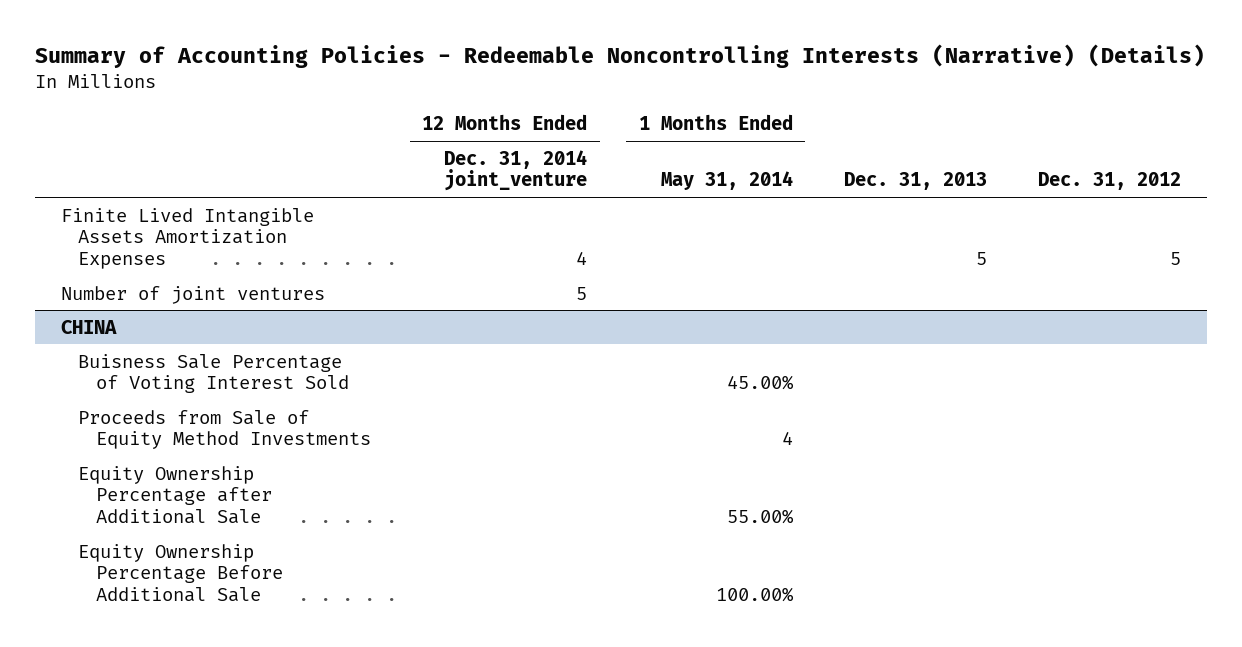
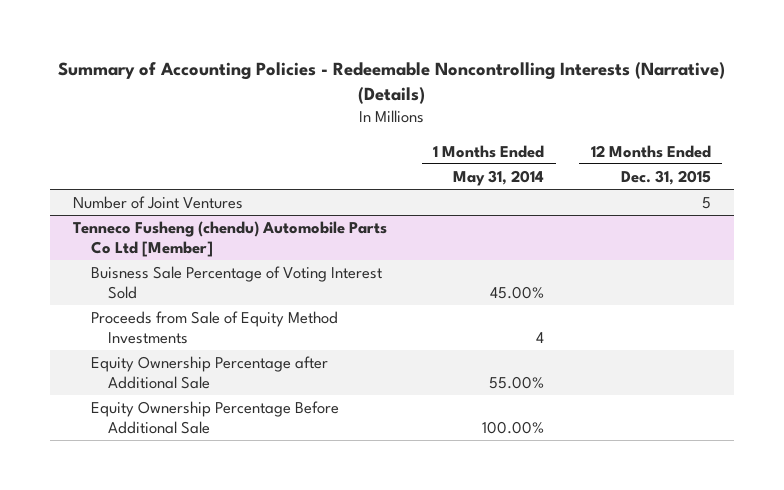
- | 12 Months Ended Dec. 31, 2014 joint_venture | 1 Months Ended May 31, 2014 | Dec. 31, 2013 | Dec. 31, 2012
+ | 1 Months Ended May 31, 2014 | 12 Months Ended Dec. 31, 2015
- Finite Lived Intangible Assets Amortization Expenses | 4 | | 5 | 5
- Number of joint ventures | 5 | | |
- CHINA
+ Number of Joint Ventures | | 5
+ Tenneco Fusheng (chendu) Automobile Parts Co Ltd [Member]

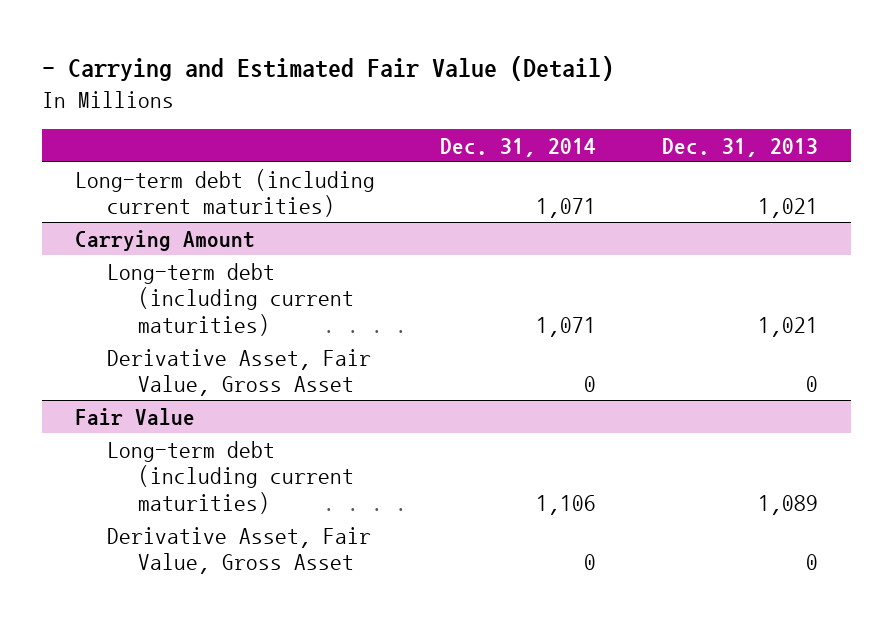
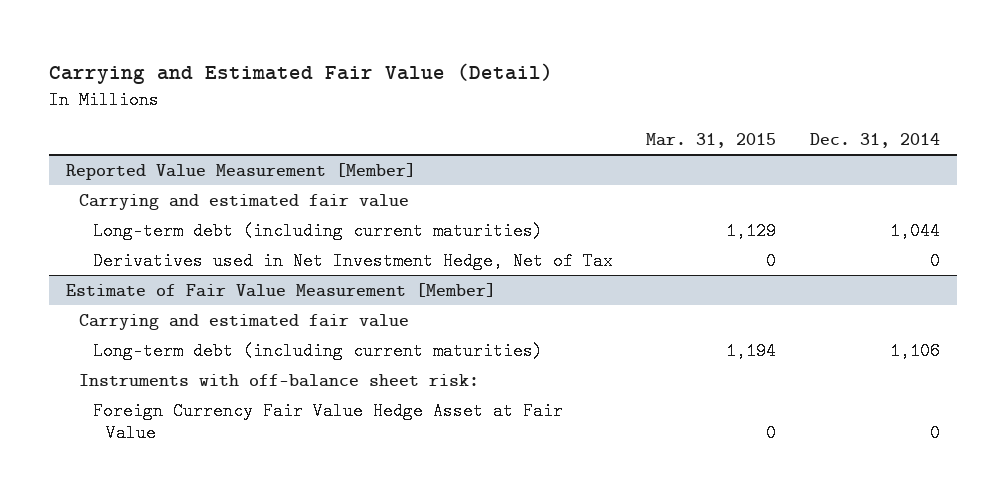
- - Carrying and Estimated Fair Value (Detail)
+ Carrying and Estimated Fair Value (Detail)
- | Dec. 31, 2014 | Dec. 31, 2013
+ | Mar. 31, 2015 | Dec. 31, 2014
- Long-term debt (including current maturities) | 1,071 | 1,021
- Carrying Amount
- Long-term debt (including current maturities) | 1,071 | 1,021
- Derivative Asset, Fair Value, Gross Asset | 0 | 0
- Fair Value
+ Reported Value Measurement [Member]
+ Carrying and estimated fair value
+ Long-term debt (including current maturities) | 1,129 | 1,044
+ Derivatives used in Net Investment Hedge, Net of Tax | 0 | 0
+ Estimate of Fair Value Measurement [Member]
+ Carrying and estimated fair value
- Derivative Asset, Fair Value, Gross Asset | 0 | 0
+ Instruments with off-balance sheet risk:
+ Foreign Currency Fair Value Hedge Asset at Fair Value | 0 | 0

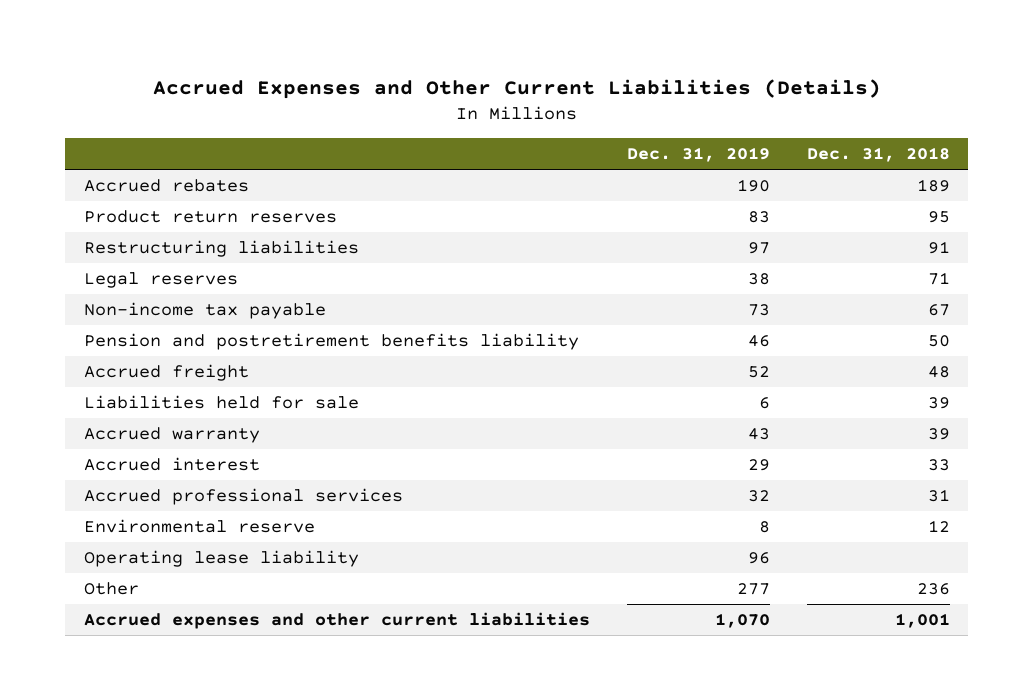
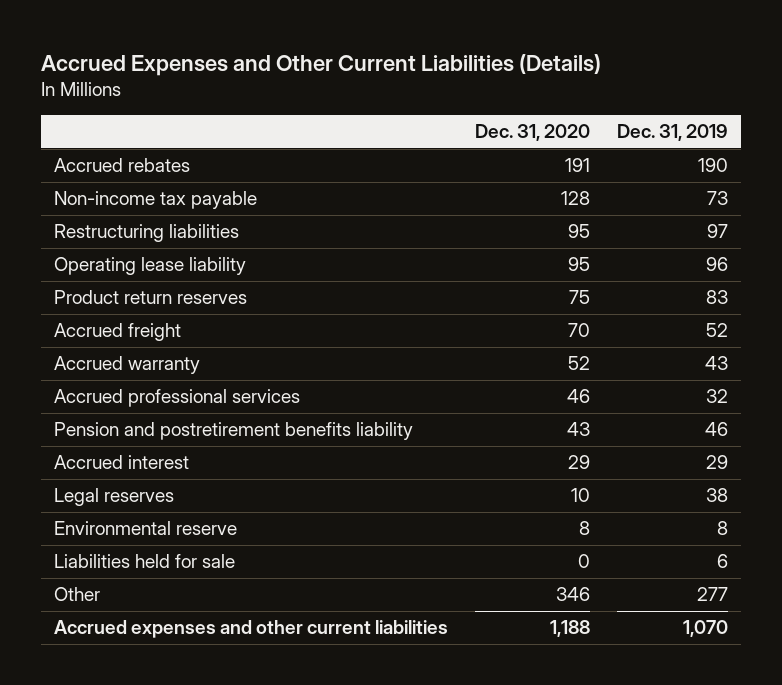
- | Dec. 31, 2019 | Dec. 31, 2018
+ | Dec. 31, 2020 | Dec. 31, 2019
moved down: Restructuring liabilities | 95 | 97
moved up: Operating lease liability | 95 | 96
moved down: Product return reserves | 75 | 83
moved down: Pension and postretirement benefits liability | 43 | 46
moved down: Accrued interest | 29 | 29
moved down: Legal reserves | 10 | 38
moved down: Liabilities held for sale | 0 | 6

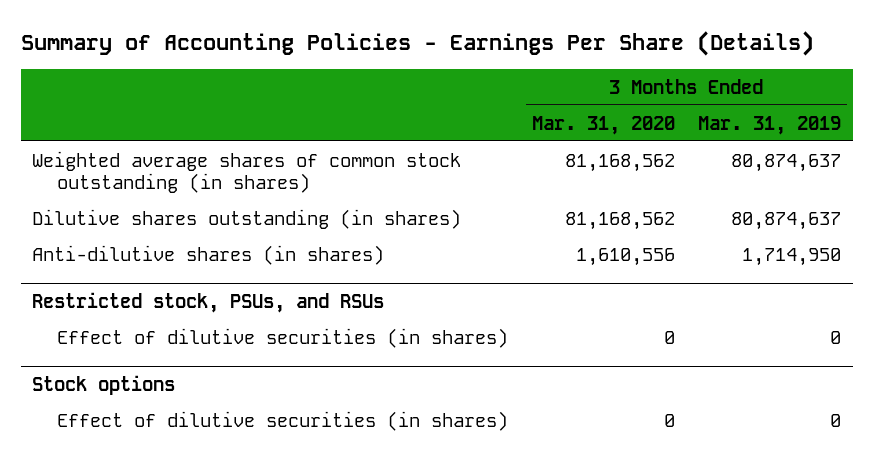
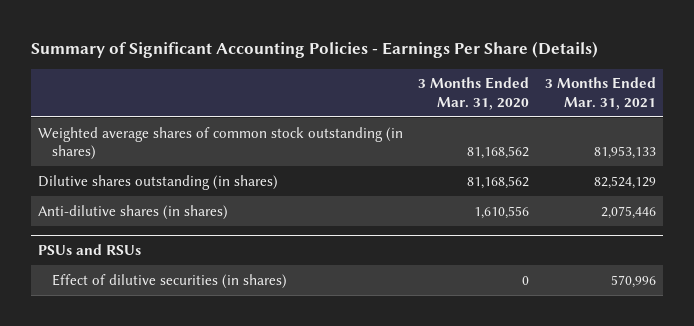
- Summary of Accounting Policies - Earnings Per Share (Details)
+ Summary of Significant Accounting Policies - Earnings Per Share (Details)
- | 3 Months Ended Mar. 31, 2020 | 3 Months Ended Mar. 31, 2019
+ | 3 Months Ended Mar. 31, 2020 | 3 Months Ended Mar. 31, 2021
- Restricted stock, PSUs, and RSUs
- Effect of dilutive securities (in shares) | 0 | 0
- Stock options
+ PSUs and RSUs

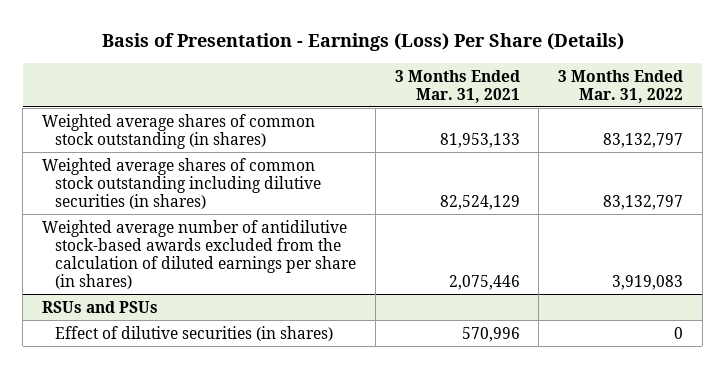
- Summary of Significant Accounting Policies - Earnings Per Share (Details)
+ Basis of Presentation - Earnings (Loss) Per Share (Details)
- | 3 Months Ended Mar. 31, 2020 | 3 Months Ended Mar. 31, 2021
+ | 3 Months Ended Mar. 31, 2021 | 3 Months Ended Mar. 31, 2022
- Dilutive shares outstanding (in shares) | 81,168,562 | 82,524,129
- Anti-dilutive shares (in shares) | 1,610,556 | 2,075,446
- PSUs and RSUs
+ Weighted average shares of common stock outstanding including dilutive securities (in shares) | 82,524,129 | 83,132,797
+ Weighted average number of antidilutive stock-based awards excluded from the calculation of diluted earnings per share (in shares) | 2,075,446 | 3,919,083
+ RSUs and PSUs

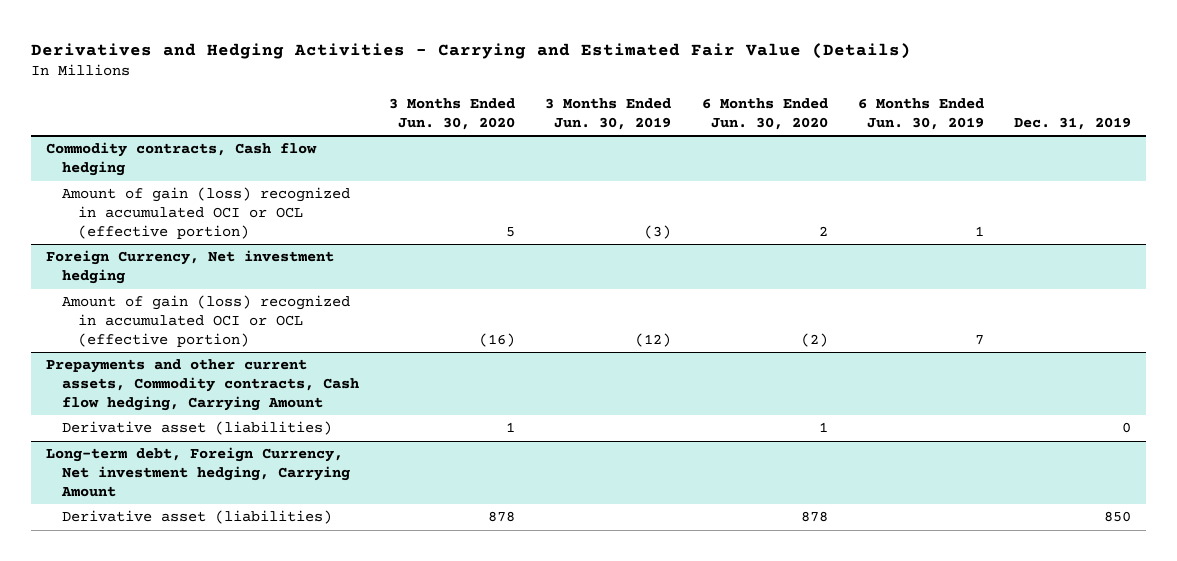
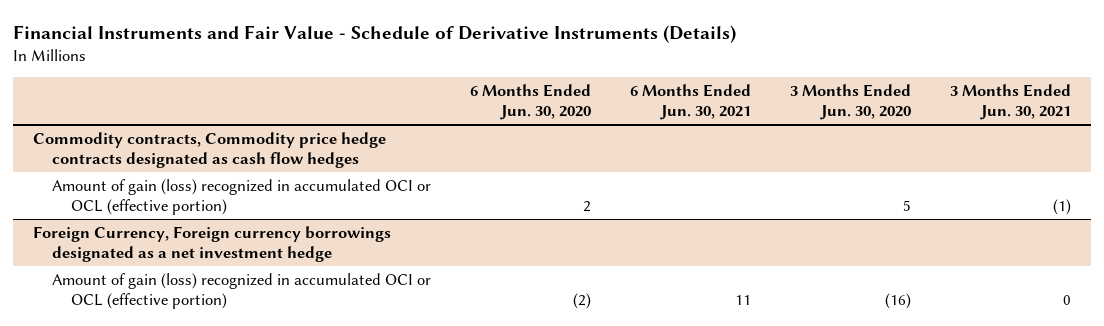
- Derivatives and Hedging Activities - Carrying and Estimated Fair Value (Details)
+ Financial Instruments and Fair Value - Schedule of Derivative Instruments (Details)
- | 3 Months Ended Jun. 30, 2020 | 3 Months Ended Jun. 30, 2019 | 6 Months Ended Jun. 30, 2020 | 6 Months Ended Jun. 30, 2019 | Dec. 31, 2019
+ | 6 Months Ended Jun. 30, 2020 | 6 Months Ended Jun. 30, 2021 | 3 Months Ended Jun. 30, 2020 | 3 Months Ended Jun. 30, 2021
- Commodity contracts, Cash flow hedging
+ Commodity contracts, Commodity price hedge contracts designated as cash flow hedges
- Foreign Currency, Net investment hedging
+ Foreign Currency, Foreign currency borrowings designated as a net investment hedge
- Prepayments and other current assets, Commodity contracts, Cash flow hedging, Carrying Amount
- Derivative asset (liabilities) | 1 | | 1 | | 0
- Long-term debt, Foreign Currency, Net investment hedging, Carrying Amount
- Derivative asset (liabilities) | 878 | | 878 | | 850

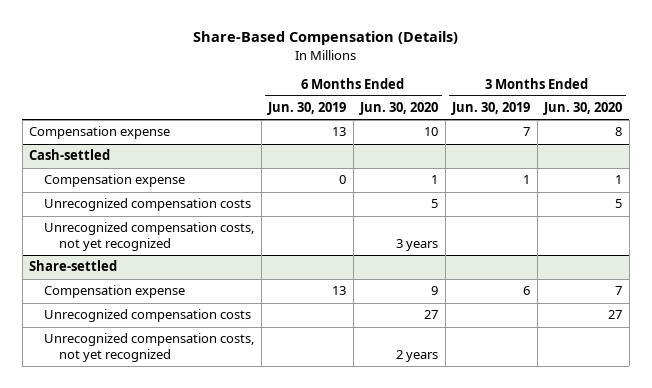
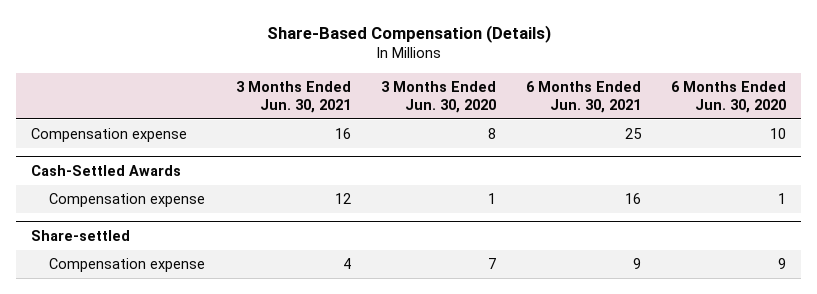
- | 6 Months Ended Jun. 30, 2019 | 6 Months Ended Jun. 30, 2020 | 3 Months Ended Jun. 30, 2019 | 3 Months Ended Jun. 30, 2020
+ | 3 Months Ended Jun. 30, 2021 | 3 Months Ended Jun. 30, 2020 | 6 Months Ended Jun. 30, 2021 | 6 Months Ended Jun. 30, 2020
- Cash-settled
+ Cash-Settled Awards
- Unrecognized compensation costs | | 5 | | 5
- Unrecognized compensation costs, not yet recognized | | 3 years | |
@ Share-settled
- Unrecognized compensation costs | | 27 | | 27
- Unrecognized compensation costs, not yet recognized | | 2 years | |

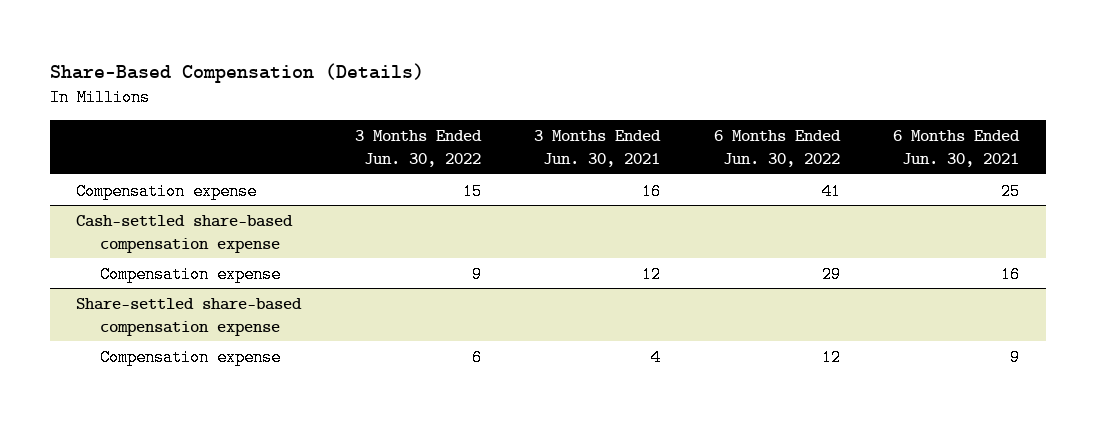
- | 3 Months Ended Jun. 30, 2021 | 3 Months Ended Jun. 30, 2020 | 6 Months Ended Jun. 30, 2021 | 6 Months Ended Jun. 30, 2020
+ | 3 Months Ended Jun. 30, 2022 | 3 Months Ended Jun. 30, 2021 | 6 Months Ended Jun. 30, 2022 | 6 Months Ended Jun. 30, 2021
- Cash-Settled Awards
+ Cash-settled share-based compensation expense
- Share-settled
+ Share-settled share-based compensation expense

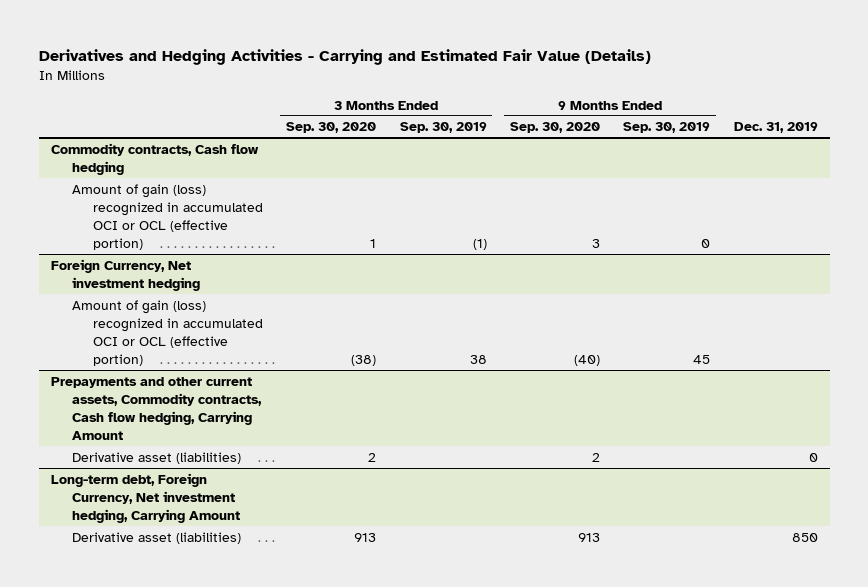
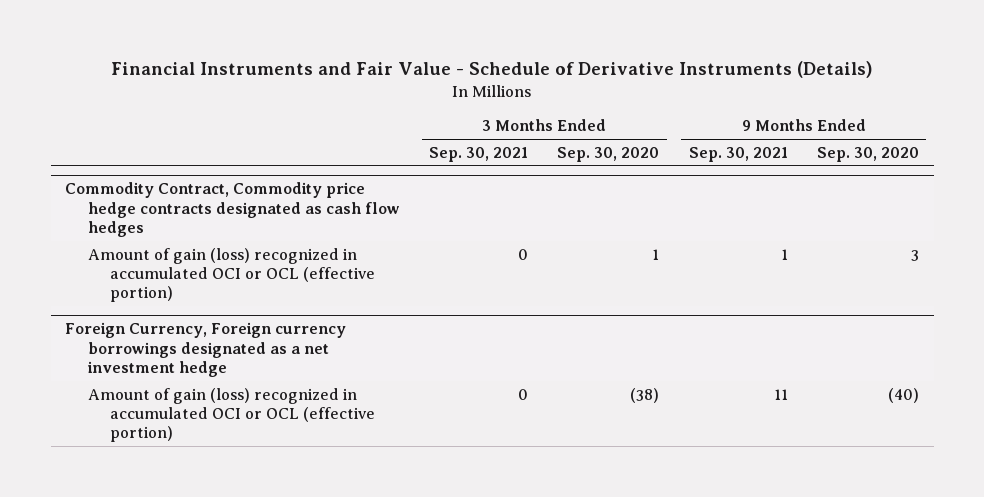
- Derivatives and Hedging Activities - Carrying and Estimated Fair Value (Details)
+ Financial Instruments and Fair Value - Schedule of Derivative Instruments (Details)
- | 3 Months Ended Sep. 30, 2020 | 3 Months Ended Sep. 30, 2019 | 9 Months Ended Sep. 30, 2020 | 9 Months Ended Sep. 30, 2019 | Dec. 31, 2019
+ | 3 Months Ended Sep. 30, 2021 | 3 Months Ended Sep. 30, 2020 | 9 Months Ended Sep. 30, 2021 | 9 Months Ended Sep. 30, 2020
- Commodity contracts, Cash flow hedging
+ Commodity Contract, Commodity price hedge contracts designated as cash flow hedges
- Foreign Currency, Net investment hedging
+ Foreign Currency, Foreign currency borrowings designated as a net investment hedge
- Prepayments and other current assets, Commodity contracts, Cash flow hedging, Carrying Amount
- Derivative asset (liabilities) | 2 | | 2 | | 0
- Long-term debt, Foreign Currency, Net investment hedging, Carrying Amount
- Derivative asset (liabilities) | 913 | | 913 | | 850

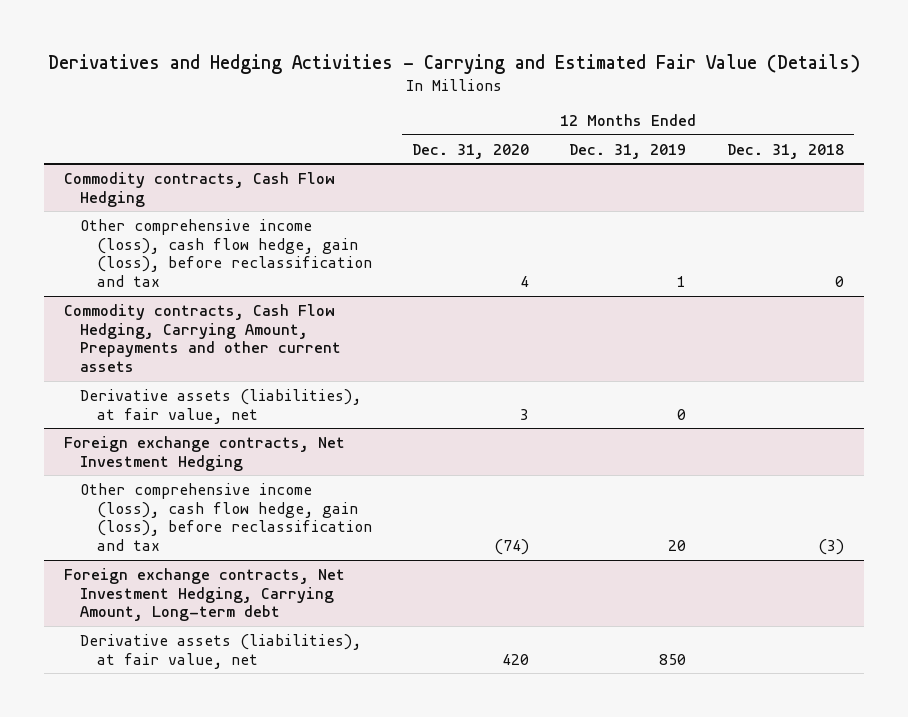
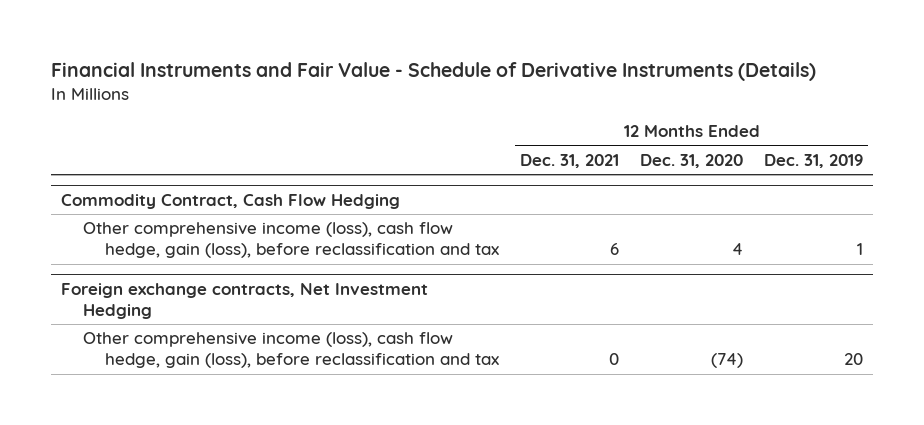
- Derivatives and Hedging Activities - Carrying and Estimated Fair Value (Details)
+ Financial Instruments and Fair Value - Schedule of Derivative Instruments (Details)
- | 12 Months Ended Dec. 31, 2020 | 12 Months Ended Dec. 31, 2019 | 12 Months Ended Dec. 31, 2018
+ | 12 Months Ended Dec. 31, 2021 | 12 Months Ended Dec. 31, 2020 | 12 Months Ended Dec. 31, 2019
- Commodity contracts, Cash Flow Hedging
+ Commodity Contract, Cash Flow Hedging
- Commodity contracts, Cash Flow Hedging, Carrying Amount, Prepayments and other current assets
- Derivative assets (liabilities), at fair value, net | 3 | 0 |
- Foreign exchange contracts, Net Investment Hedging, Carrying Amount, Long-term debt
- Derivative assets (liabilities), at fair value, net | 420 | 850 |

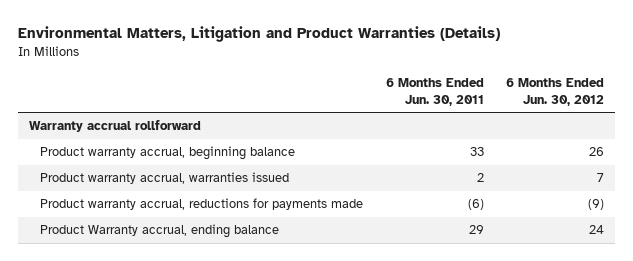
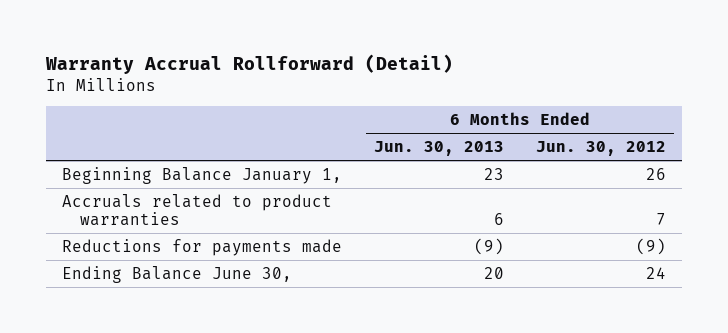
- Environmental Matters, Litigation and Product Warranties (Details)
+ Warranty Accrual Rollforward (Detail)
- | 6 Months Ended Jun. 30, 2011 | 6 Months Ended Jun. 30, 2012
+ | 6 Months Ended Jun. 30, 2013 | 6 Months Ended Jun. 30, 2012
- Warranty accrual rollforward
- Product warranty accrual, beginning balance | 33 | 26
- Product warranty accrual, warranties issued | 2 | 7
- Product warranty accrual, reductions for payments made | (6) | (9)
- Product Warranty accrual, ending balance | 29 | 24
+ Beginning Balance January 1, | 23 | 26
+ Accruals related to product warranties | 6 | 7
+ Reductions for payments made | (9) | (9)
+ Ending Balance June 30, | 20 | 24

